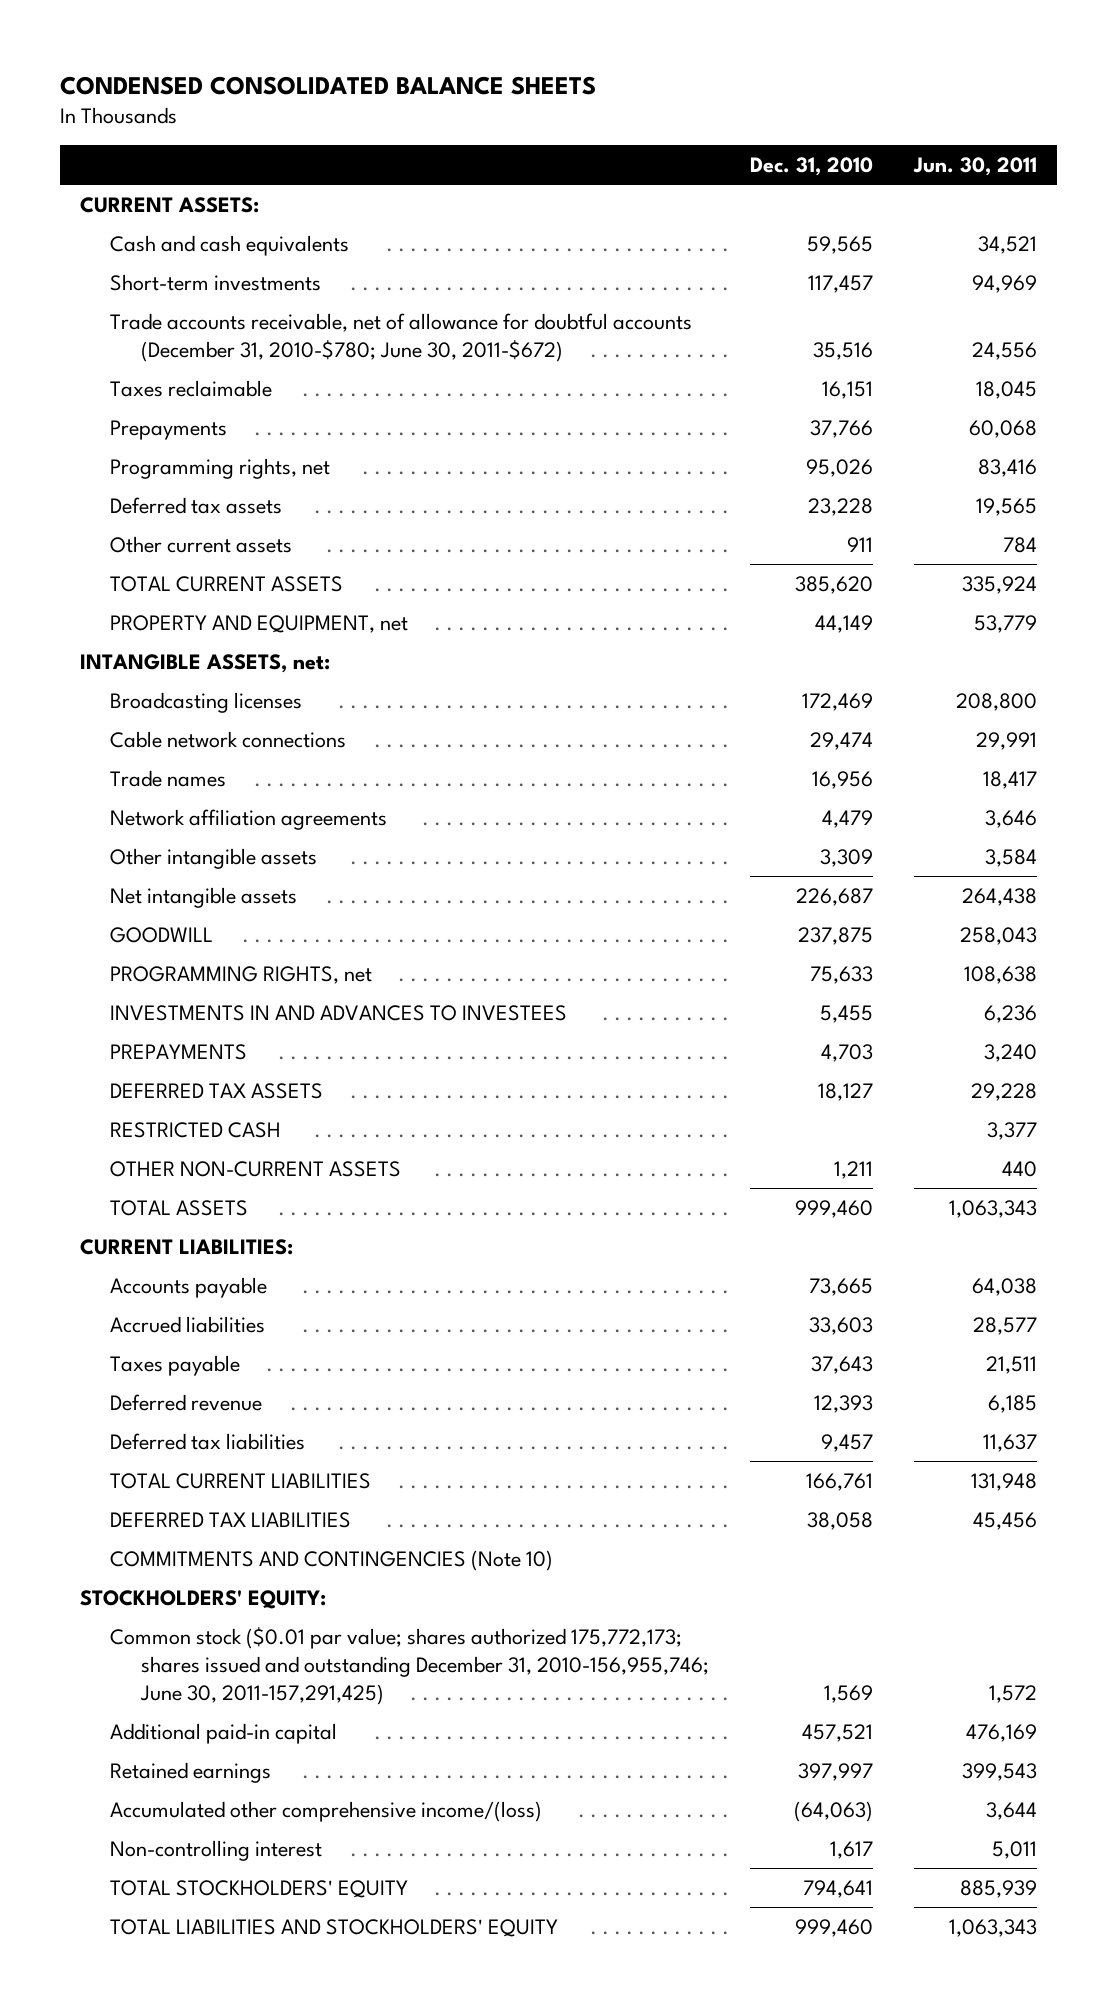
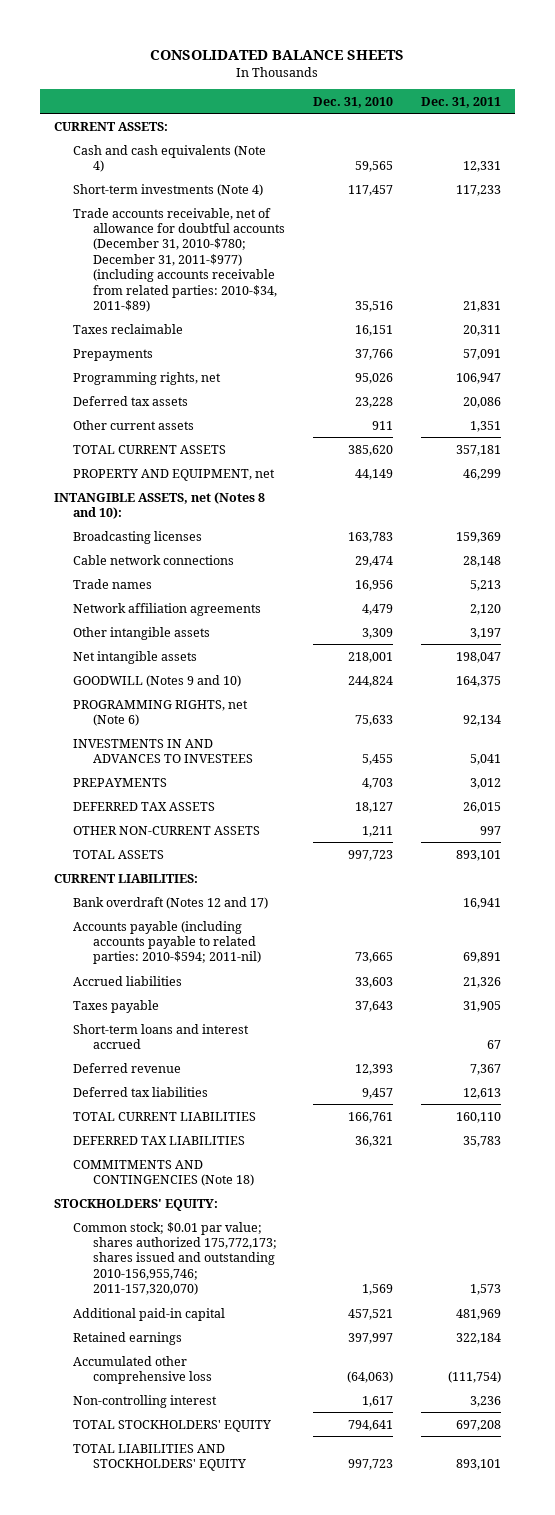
- CONDENSED CONSOLIDATED BALANCE SHEETS
+ CONSOLIDATED BALANCE SHEETS
- | Dec. 31, 2010 | Jun. 30, 2011
+ | Dec. 31, 2010 | Dec. 31, 2011
- Cash and cash equivalents | 59,565 | 34,521
- Short-term investments | 117,457 | 94,969
- Trade accounts receivable, net of allowance for doubtful accounts (December 31, 2010-$780; June 30, 2011-$672) | 35,516 | 24,556
+ Cash and cash equivalents (Note 4) | 59,565 | 12,331
+ Short-term investments (Note 4) | 117,457 | 117,233
+ Trade accounts receivable, net of allowance for doubtful accounts (December 31, 2010-$780; December 31, 2011-$977) (including accounts receivable from related parties: 2010-$34, 2011-$89) | 35,516 | 21,831
- INTANGIBLE ASSETS, net:
- Broadcasting licenses | 172,469 | 208,800
+ INTANGIBLE ASSETS, net (Notes 8 and 10):
+ Broadcasting licenses | 163,783 | 159,369
- Net intangible assets | 226,687 | 264,438
- GOODWILL | 237,875 | 258,043
- PROGRAMMING RIGHTS, net | 75,633 | 108,638
+ Net intangible assets | 218,001 | 198,047
+ GOODWILL (Notes 9 and 10) | 244,824 | 164,375
+ PROGRAMMING RIGHTS, net (Note 6) | 75,633 | 92,134
- RESTRICTED CASH | | 3,377
- TOTAL ASSETS | 999,460 | 1,063,343
+ TOTAL ASSETS | 997,723 | 893,101
- Accounts payable | 73,665 | 64,038
+ Bank overdraft (Notes 12 and 17) | | 16,941
+ Accounts payable (including accounts payable to related parties: 2010-$594; 2011-nil) | 73,665 | 69,891
+ Short-term loans and interest accrued | | 67
- DEFERRED TAX LIABILITIES | 38,058 | 45,456
- COMMITMENTS AND CONTINGENCIES (Note 10)
+ DEFERRED TAX LIABILITIES | 36,321 | 35,783
+ COMMITMENTS AND CONTINGENCIES (Note 18)
- Common stock ($0.01 par value; shares authorized 175,772,173; shares issued and outstanding December 31, 2010-156,955,746; June 30, 2011-157,291,425) | 1,569 | 1,572
+ Common stock; $0.01 par value; shares authorized 175,772,173; shares issued and outstanding 2010-156,955,746; 2011-157,320,070) | 1,569 | 1,573
- Accumulated other comprehensive income/(loss) | (64,063) | 3,644
+ Accumulated other comprehensive loss | (64,063) | (111,754)
- TOTAL LIABILITIES AND STOCKHOLDERS' EQUITY | 999,460 | 1,063,343
+ TOTAL LIABILITIES AND STOCKHOLDERS' EQUITY | 997,723 | 893,101

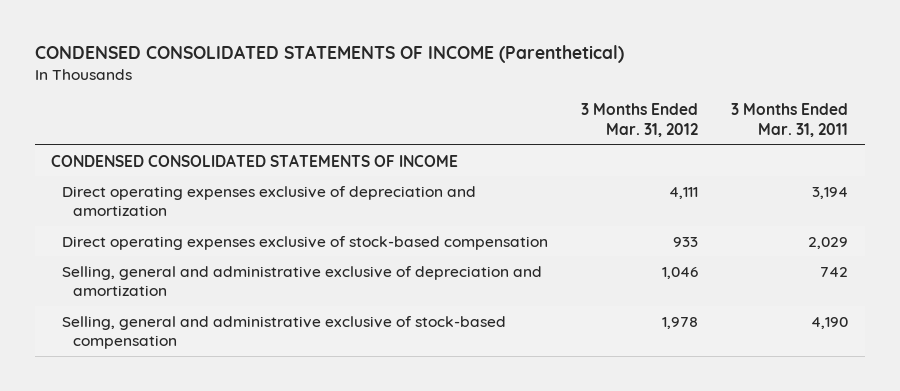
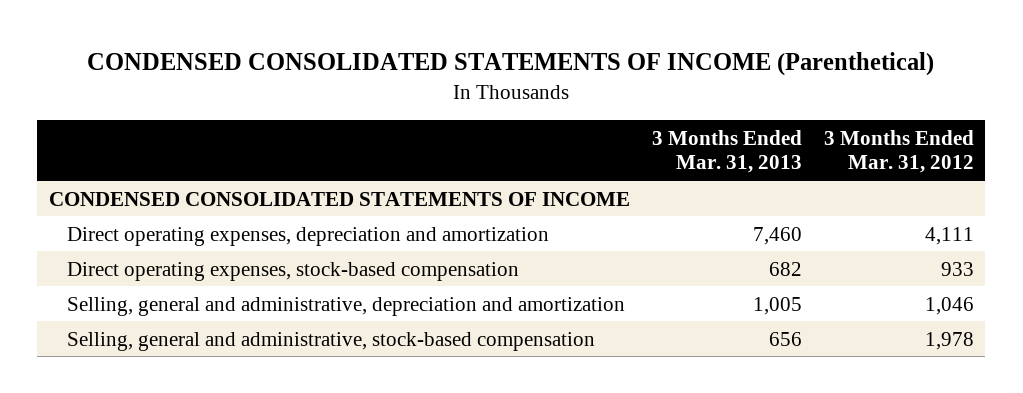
- | 3 Months Ended Mar. 31, 2012 | 3 Months Ended Mar. 31, 2011
+ | 3 Months Ended Mar. 31, 2013 | 3 Months Ended Mar. 31, 2012
- Direct operating expenses exclusive of depreciation and amortization | 4,111 | 3,194
- Direct operating expenses exclusive of stock-based compensation | 933 | 2,029
- Selling, general and administrative exclusive of depreciation and amortization | 1,046 | 742
- Selling, general and administrative exclusive of stock-based compensation | 1,978 | 4,190
+ Direct operating expenses, depreciation and amortization | 7,460 | 4,111
+ Direct operating expenses, stock-based compensation | 682 | 933
+ Selling, general and administrative, depreciation and amortization | 1,005 | 1,046
+ Selling, general and administrative, stock-based compensation | 656 | 1,978

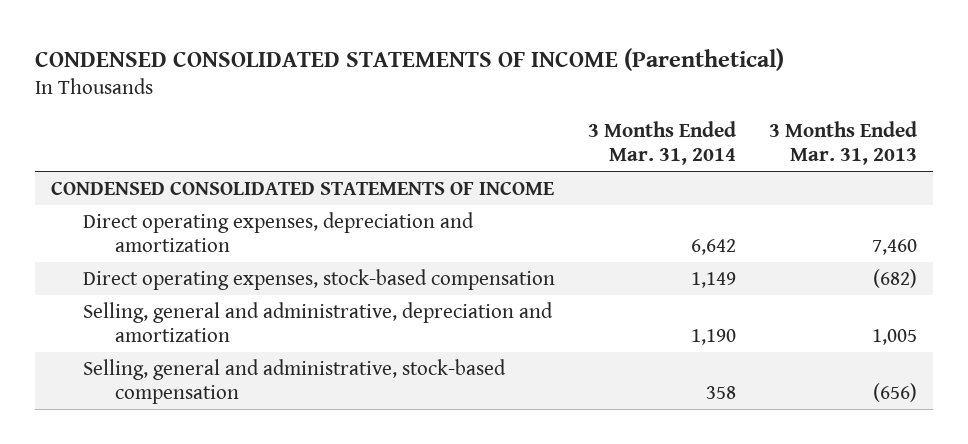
- | 3 Months Ended Mar. 31, 2013 | 3 Months Ended Mar. 31, 2012
+ | 3 Months Ended Mar. 31, 2014 | 3 Months Ended Mar. 31, 2013
- Direct operating expenses, stock-based compensation | 682 | 933
+ Direct operating expenses, stock-based compensation | 1,149 | (682)
- Selling, general and administrative, stock-based compensation | 656 | 1,978
+ Selling, general and administrative, stock-based compensation | 358 | (656)

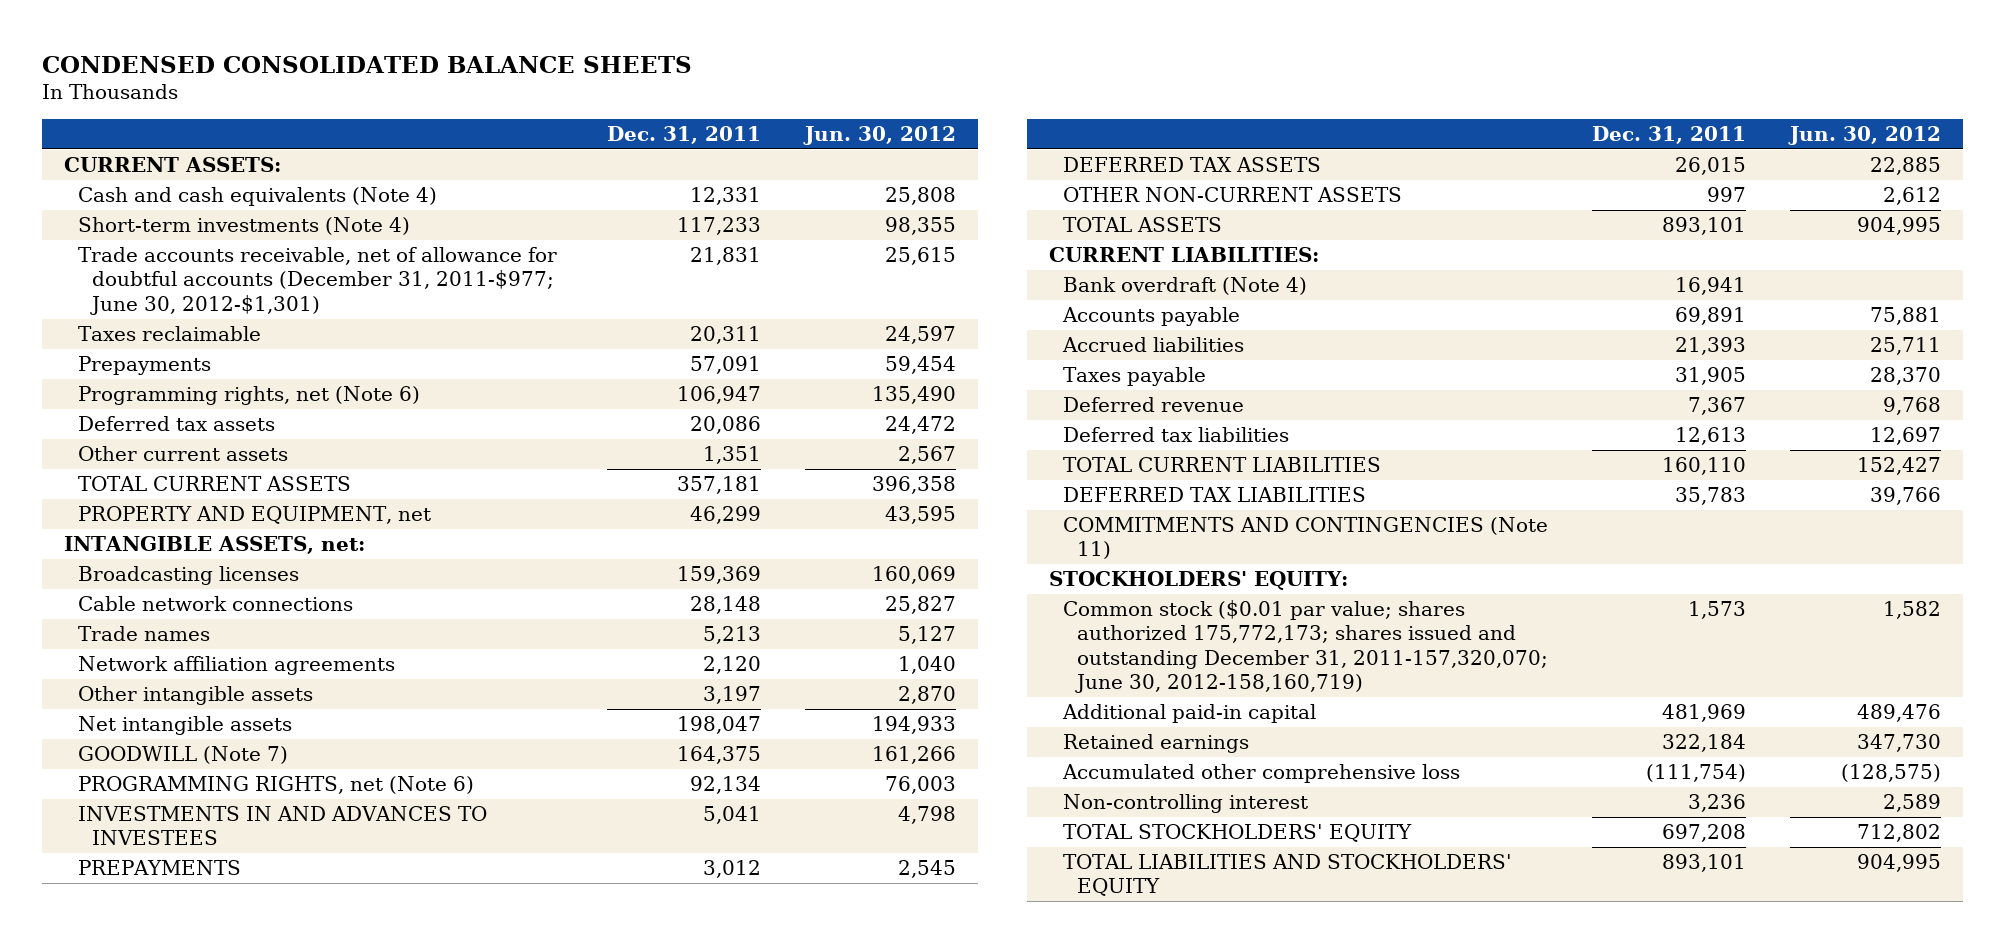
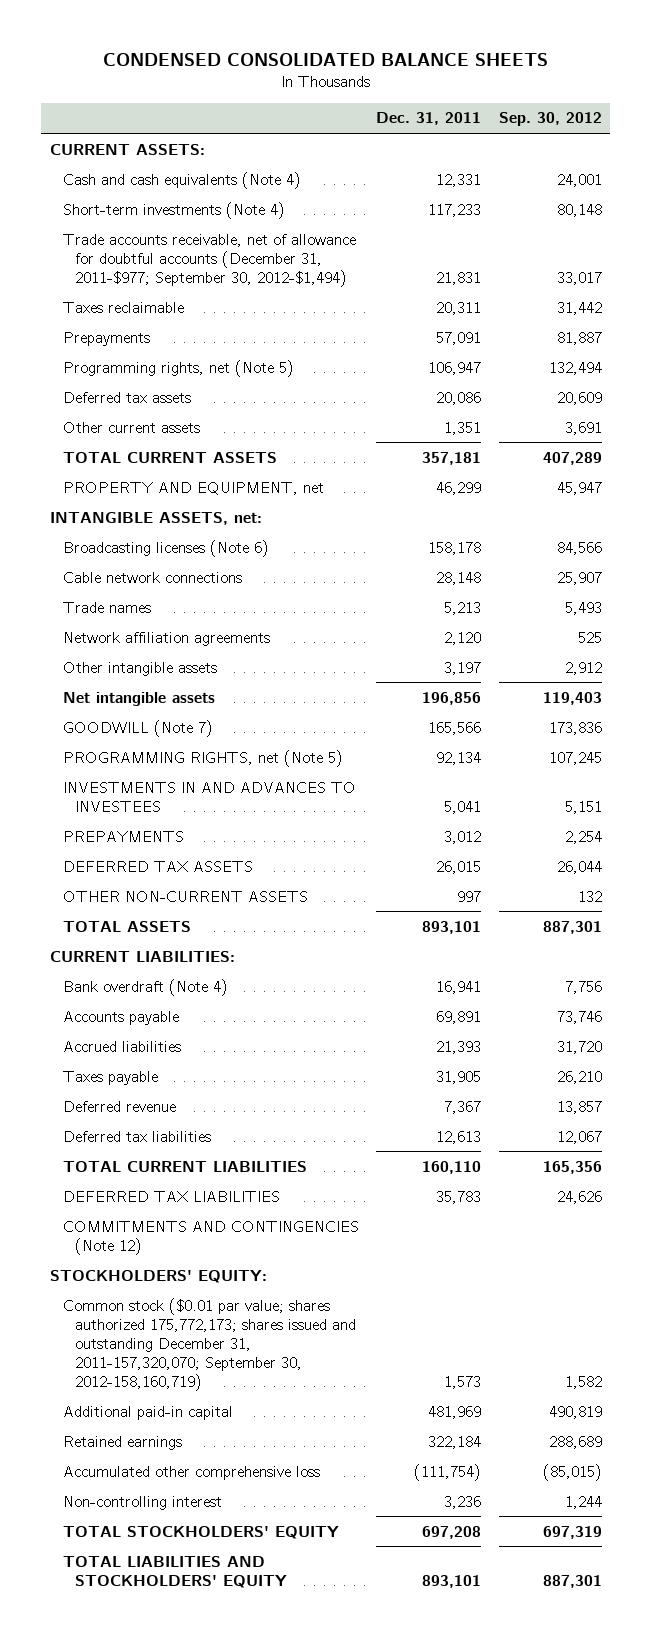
- | Dec. 31, 2011 | Jun. 30, 2012
+ | Dec. 31, 2011 | Sep. 30, 2012
- Trade accounts receivable, net of allowance for doubtful accounts (December 31, 2011-$977; June 30, 2012-$1,301) | 21,831 | 25,615
+ Trade accounts receivable, net of allowance for doubtful accounts (December 31, 2011-$977; September 30, 2012-$1,494) | 21,831 | 33,017
- Programming rights, net (Note 6) | 106,947 | 135,490
+ Programming rights, net (Note 5) | 106,947 | 132,494
- Broadcasting licenses | 159,369 | 160,069
+ Broadcasting licenses (Note 6) | 158,178 | 84,566
- Net intangible assets | 198,047 | 194,933
- GOODWILL (Note 7) | 164,375 | 161,266
- PROGRAMMING RIGHTS, net (Note 6) | 92,134 | 76,003
+ Net intangible assets | 196,856 | 119,403
+ GOODWILL (Note 7) | 165,566 | 173,836
+ PROGRAMMING RIGHTS, net (Note 5) | 92,134 | 107,245
- COMMITMENTS AND CONTINGENCIES (Note 11)
+ COMMITMENTS AND CONTINGENCIES (Note 12)
- Common stock ($0.01 par value; shares authorized 175,772,173; shares issued and outstanding December 31, 2011-157,320,070; June 30, 2012-158,160,719) | 1,573 | 1,582
+ Common stock ($0.01 par value; shares authorized 175,772,173; shares issued and outstanding December 31, 2011-157,320,070; September 30, 2012-158,160,719) | 1,573 | 1,582

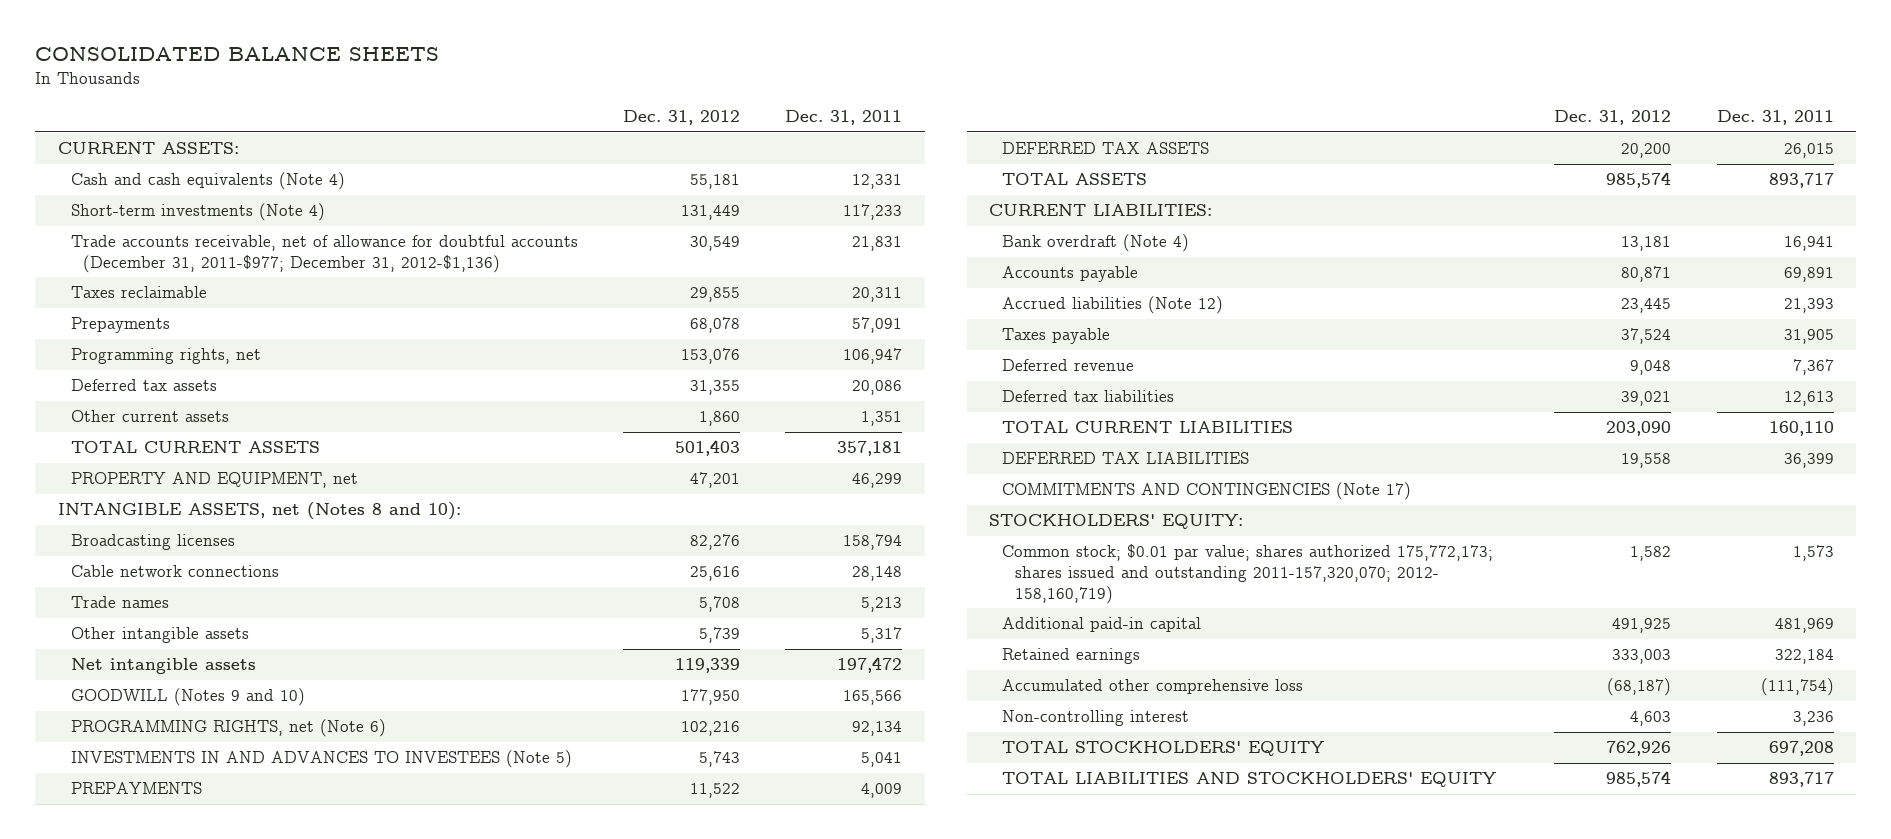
- CONDENSED CONSOLIDATED BALANCE SHEETS
+ CONSOLIDATED BALANCE SHEETS
- | Dec. 31, 2011 | Sep. 30, 2012
+ | Dec. 31, 2012 | Dec. 31, 2011
- Trade accounts receivable, net of allowance for doubtful accounts (December 31, 2011-$977; September 30, 2012-$1,494) | 21,831 | 33,017
+ Trade accounts receivable, net of allowance for doubtful accounts (December 31, 2011-$977; December 31, 2012-$1,136) | 30,549 | 21,831
- Programming rights, net (Note 5) | 106,947 | 132,494
+ Programming rights, net | 153,076 | 106,947
- INTANGIBLE ASSETS, net:
- Broadcasting licenses (Note 6) | 158,178 | 84,566
+ INTANGIBLE ASSETS, net (Notes 8 and 10):
+ Broadcasting licenses | 82,276 | 158,794
- Network affiliation agreements | 2,120 | 525
- Other intangible assets | 3,197 | 2,912
- Net intangible assets | 196,856 | 119,403
- GOODWILL (Note 7) | 165,566 | 173,836
- PROGRAMMING RIGHTS, net (Note 5) | 92,134 | 107,245
- INVESTMENTS IN AND ADVANCES TO INVESTEES | 5,041 | 5,151
- PREPAYMENTS | 3,012 | 2,254
+ Other intangible assets | 5,739 | 5,317
+ Net intangible assets | 119,339 | 197,472
+ GOODWILL (Notes 9 and 10) | 177,950 | 165,566
+ PROGRAMMING RIGHTS, net (Note 6) | 102,216 | 92,134
+ INVESTMENTS IN AND ADVANCES TO INVESTEES (Note 5) | 5,743 | 5,041
+ PREPAYMENTS | 11,522 | 4,009
- OTHER NON-CURRENT ASSETS | 997 | 132
- TOTAL ASSETS | 893,101 | 887,301
+ TOTAL ASSETS | 985,574 | 893,717
- Accrued liabilities | 21,393 | 31,720
+ Accrued liabilities (Note 12) | 23,445 | 21,393
- DEFERRED TAX LIABILITIES | 35,783 | 24,626
- COMMITMENTS AND CONTINGENCIES (Note 12)
+ DEFERRED TAX LIABILITIES | 19,558 | 36,399
+ COMMITMENTS AND CONTINGENCIES (Note 17)
- Common stock ($0.01 par value; shares authorized 175,772,173; shares issued and outstanding December 31, 2011-157,320,070; September 30, 2012-158,160,719) | 1,573 | 1,582
+ Common stock; $0.01 par value; shares authorized 175,772,173; shares issued and outstanding 2011-157,320,070; 2012- 158,160,719) | 1,582 | 1,573
- TOTAL LIABILITIES AND STOCKHOLDERS' EQUITY | 893,101 | 887,301
+ TOTAL LIABILITIES AND STOCKHOLDERS' EQUITY | 985,574 | 893,717

